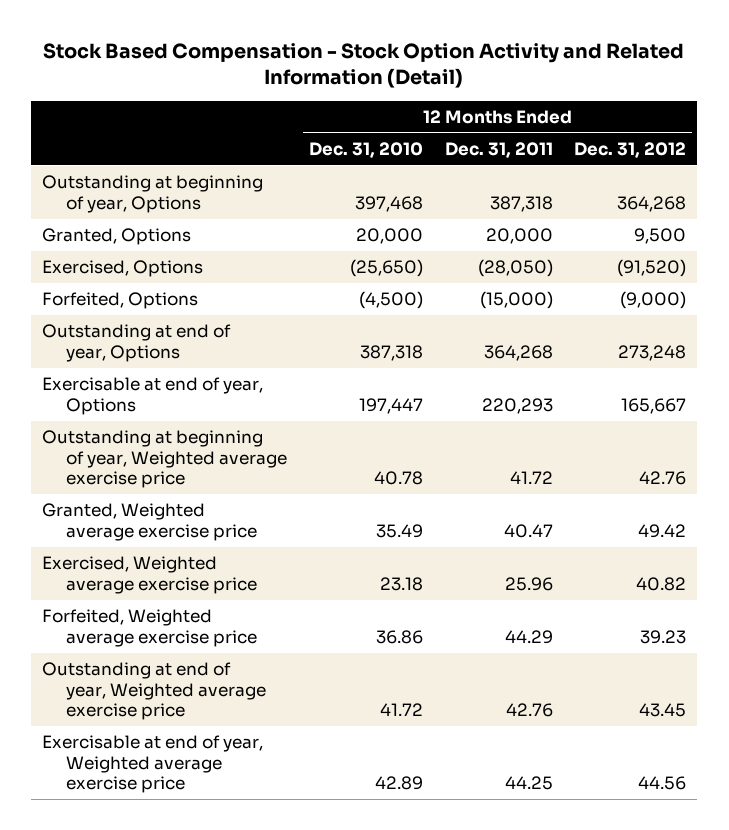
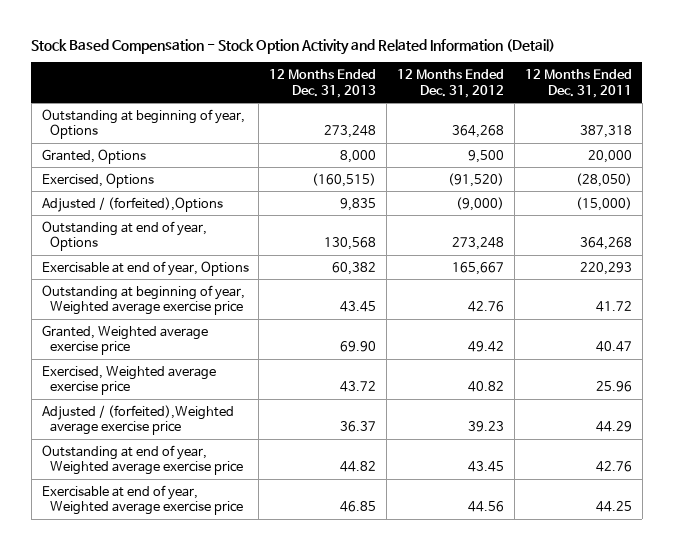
- | 12 Months Ended Dec. 31, 2010 | 12 Months Ended Dec. 31, 2011 | 12 Months Ended Dec. 31, 2012
+ | 12 Months Ended Dec. 31, 2013 | 12 Months Ended Dec. 31, 2012 | 12 Months Ended Dec. 31, 2011
- Forfeited, Options | (4,500) | (15,000) | (9,000)
+ Adjusted / (forfeited),Options | 9,835 | (9,000) | (15,000)
- Forfeited, Weighted average exercise price | 36.86 | 44.29 | 39.23
+ Adjusted / (forfeited),Weighted average exercise price | 36.37 | 39.23 | 44.29

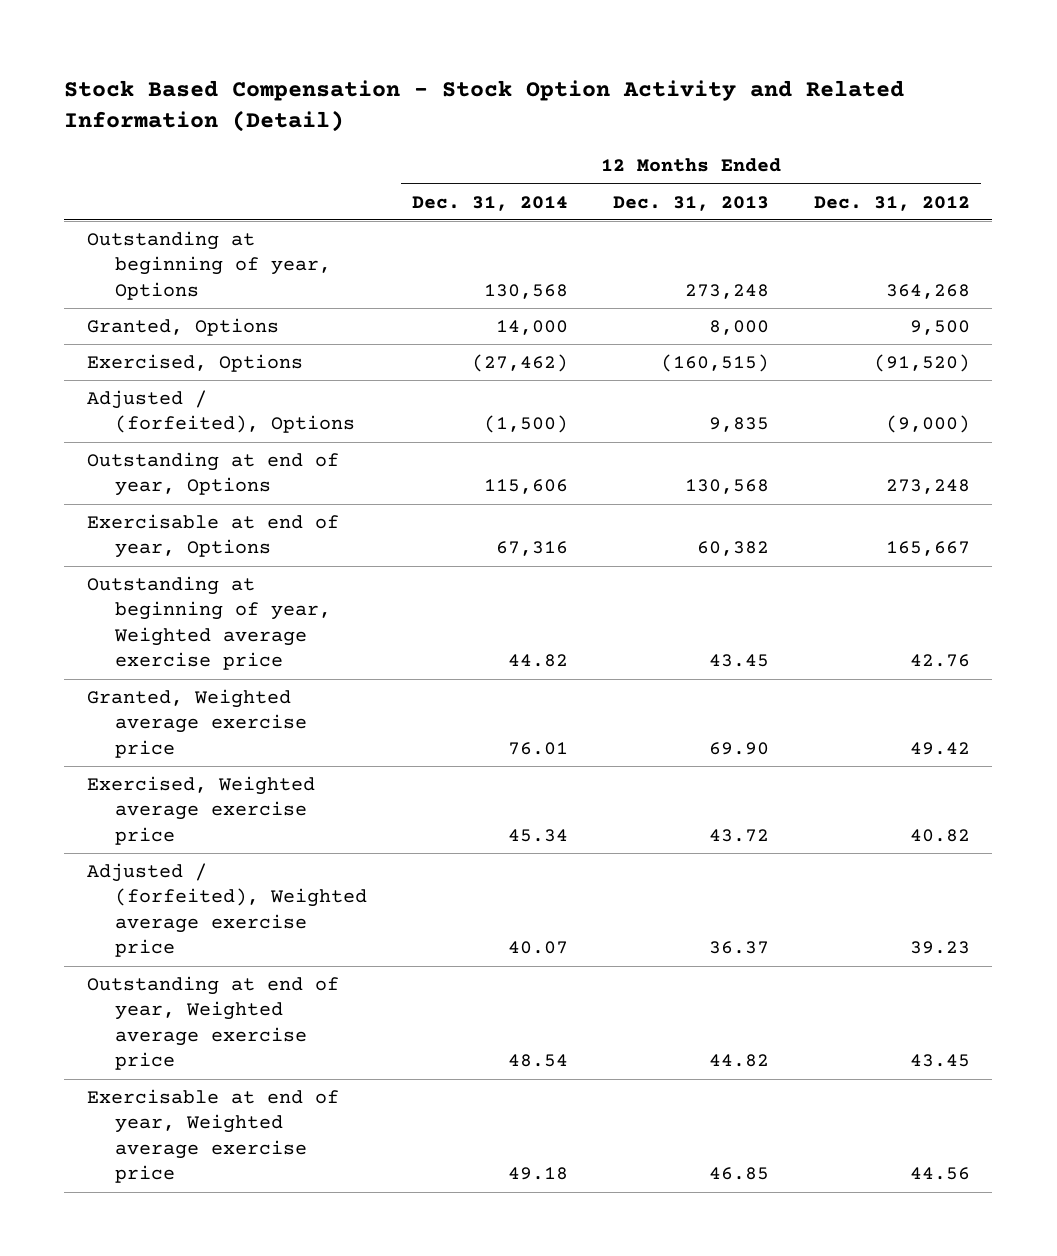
- | 12 Months Ended Dec. 31, 2013 | 12 Months Ended Dec. 31, 2012 | 12 Months Ended Dec. 31, 2011
+ | 12 Months Ended Dec. 31, 2014 | 12 Months Ended Dec. 31, 2013 | 12 Months Ended Dec. 31, 2012
- Adjusted / (forfeited),Options | 9,835 | (9,000) | (15,000)
+ Adjusted / (forfeited), Options | (1,500) | 9,835 | (9,000)
- Adjusted / (forfeited),Weighted average exercise price | 36.37 | 39.23 | 44.29
+ Adjusted / (forfeited), Weighted average exercise price | 40.07 | 36.37 | 39.23

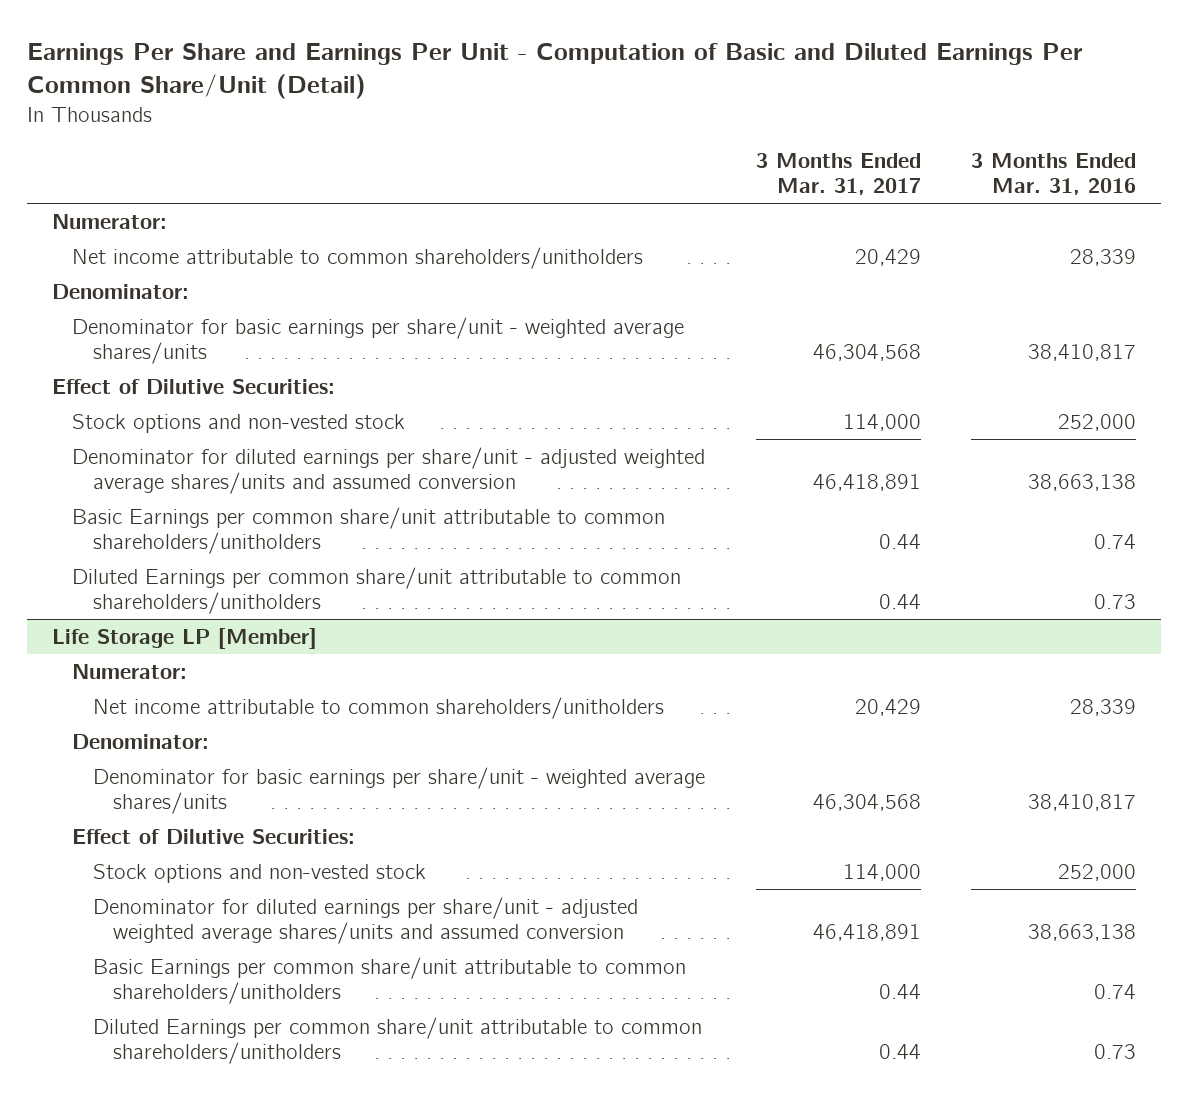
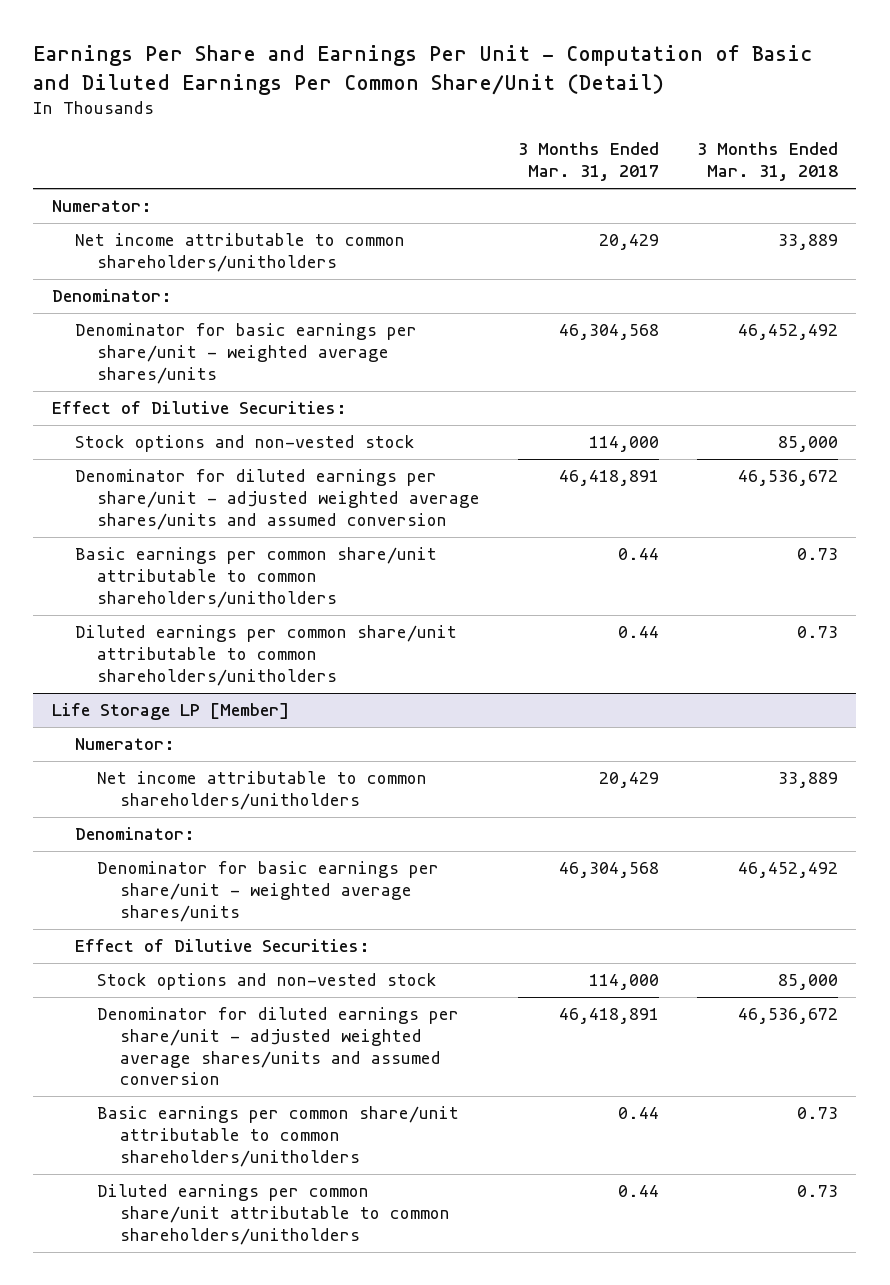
- | 3 Months Ended Mar. 31, 2017 | 3 Months Ended Mar. 31, 2016
+ | 3 Months Ended Mar. 31, 2017 | 3 Months Ended Mar. 31, 2018
- Basic Earnings per common share/unit attributable to common shareholders/unitholders | 0.44 | 0.74
- Diluted Earnings per common share/unit attributable to common shareholders/unitholders | 0.44 | 0.73
+ Basic earnings per common share/unit attributable to common shareholders/unitholders | 0.44 | 0.73
+ Diluted earnings per common share/unit attributable to common shareholders/unitholders | 0.44 | 0.73
@ Life Storage LP [Member]
- Basic Earnings per common share/unit attributable to common shareholders/unitholders | 0.44 | 0.74
- Diluted Earnings per common share/unit attributable to common shareholders/unitholders | 0.44 | 0.73
+ Basic earnings per common share/unit attributable to common shareholders/unitholders | 0.44 | 0.73
+ Diluted earnings per common share/unit attributable to common shareholders/unitholders | 0.44 | 0.73

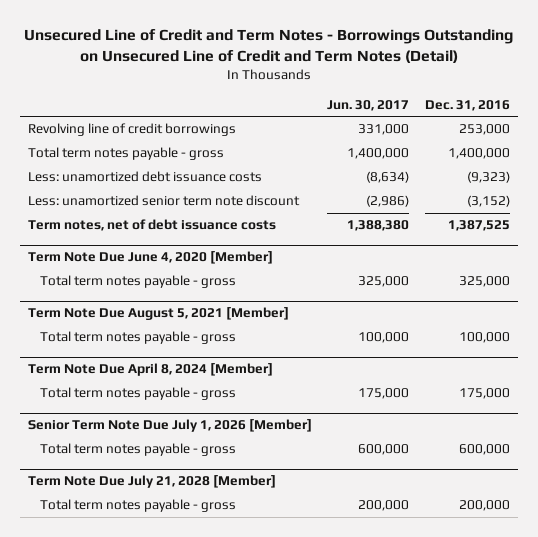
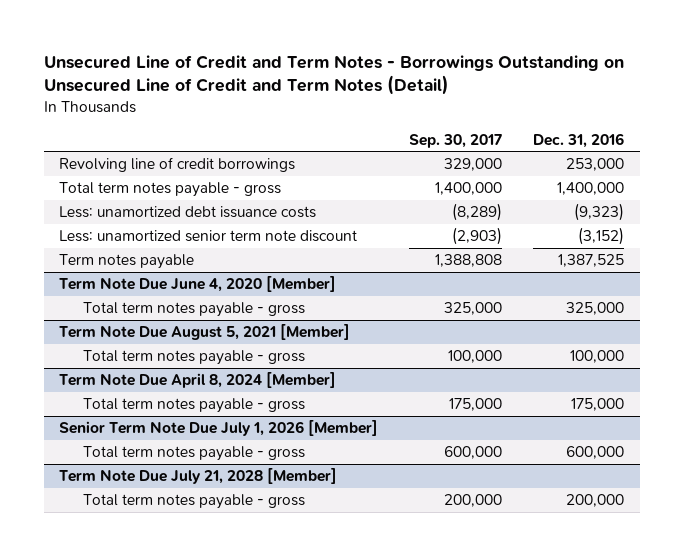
- | Jun. 30, 2017 | Dec. 31, 2016
+ | Sep. 30, 2017 | Dec. 31, 2016
- Term notes, net of debt issuance costs | 1,388,380 | 1,387,525
+ Term notes payable | 1,388,808 | 1,387,525

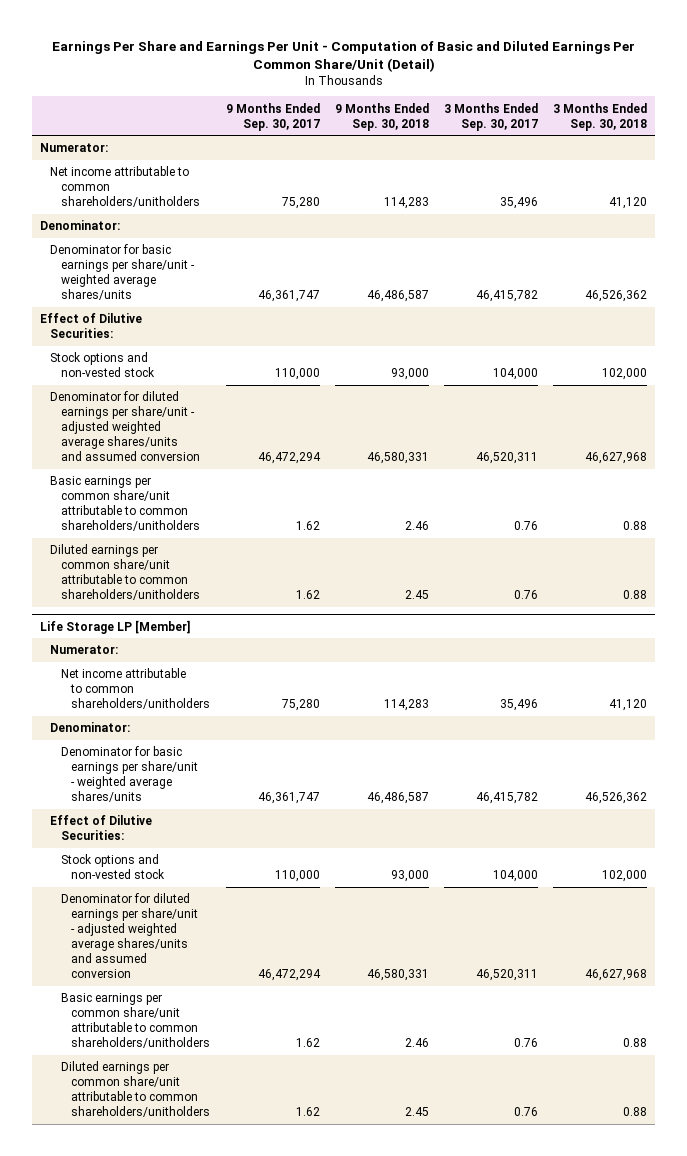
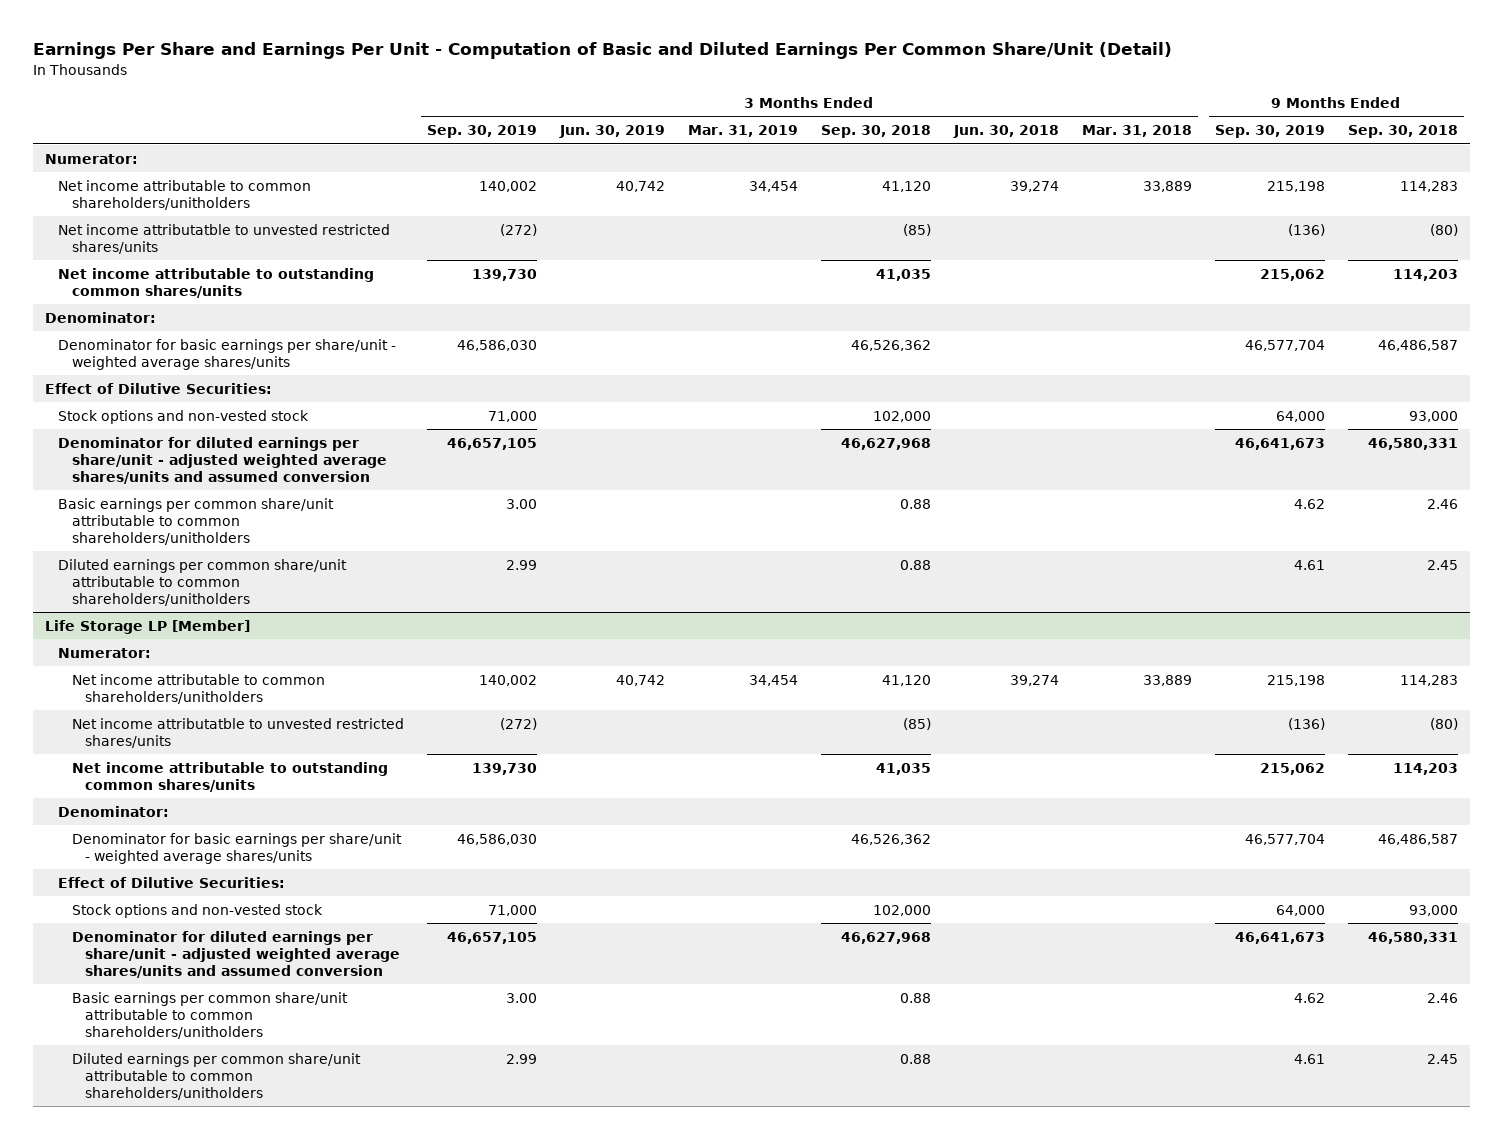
- | 9 Months Ended Sep. 30, 2017 | 9 Months Ended Sep. 30, 2018 | 3 Months Ended Sep. 30, 2017 | 3 Months Ended Sep. 30, 2018
+ | 3 Months Ended Sep. 30, 2019 | 3 Months Ended Jun. 30, 2019 | 3 Months Ended Mar. 31, 2019 | 3 Months Ended Sep. 30, 2018 | 3 Months Ended Jun. 30, 2018 | 3 Months Ended Mar. 31, 2018 | 9 Months Ended Sep. 30, 2019 | 9 Months Ended Sep. 30, 2018
+ Net income attributatble to unvested restricted shares/units | (272) | | | (85) | | | (136) | (80)
+ Net income attributable to outstanding common shares/units | 139,730 | | | 41,035 | | | 215,062 | 114,203
@ Life Storage LP [Member]
+ Net income attributatble to unvested restricted shares/units | (272) | | | (85) | | | (136) | (80)
+ Net income attributable to outstanding common shares/units | 139,730 | | | 41,035 | | | 215,062 | 114,203

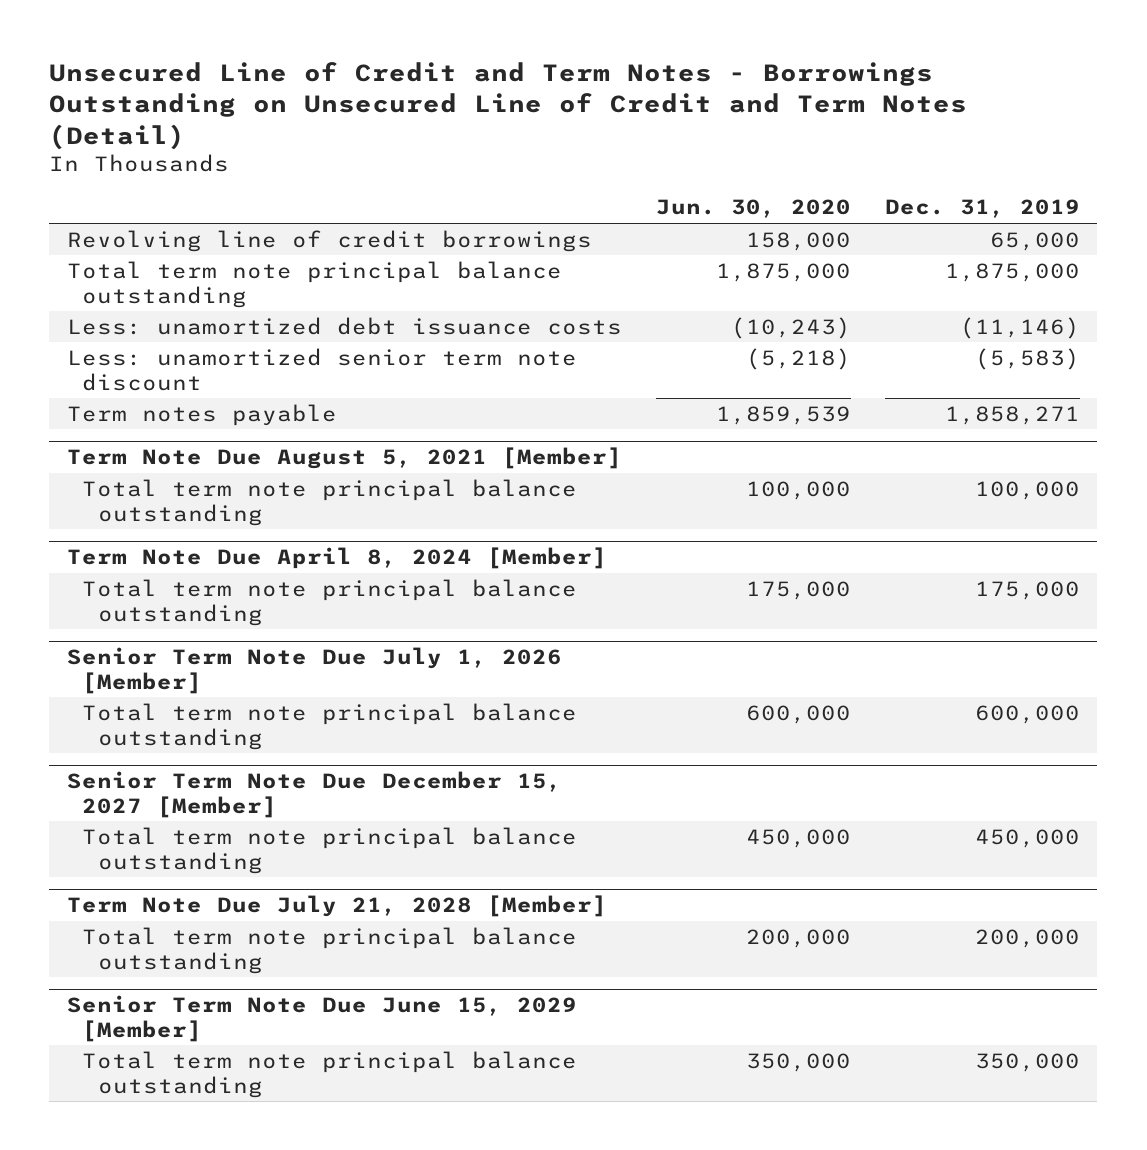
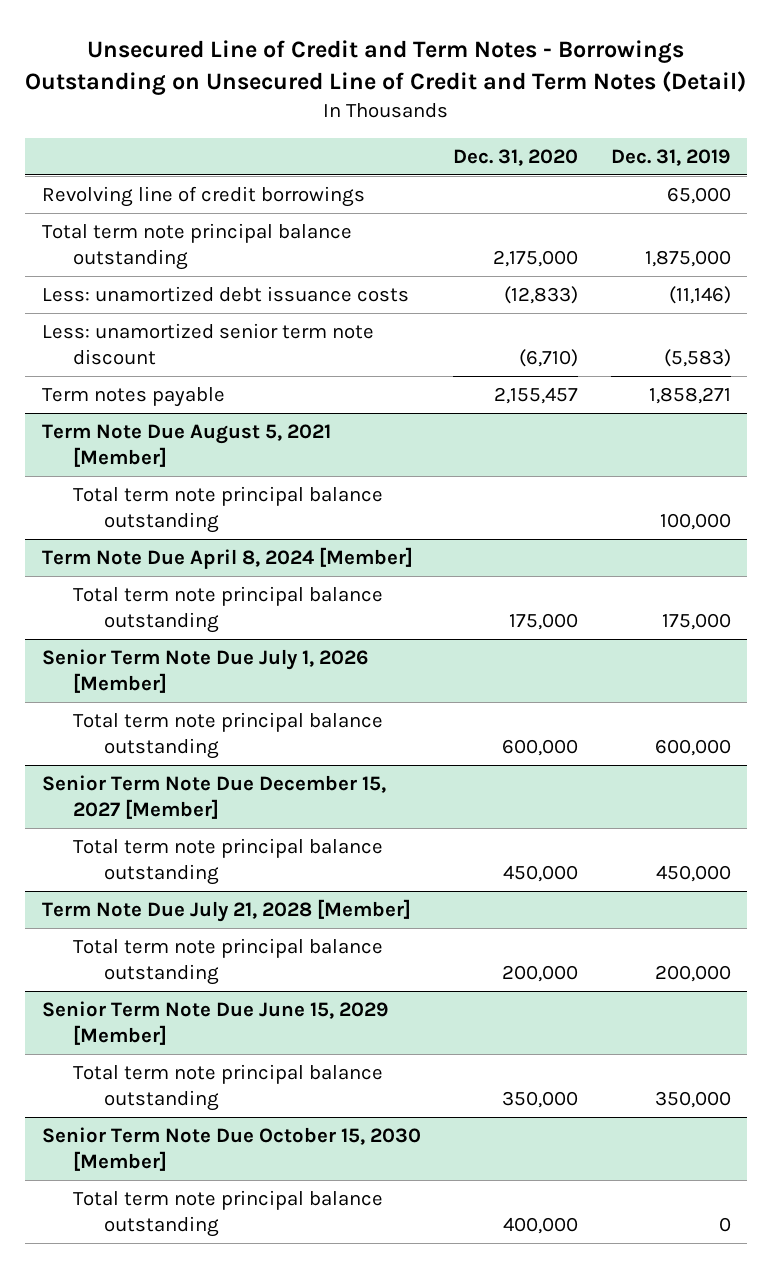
- | Jun. 30, 2020 | Dec. 31, 2019
+ | Dec. 31, 2020 | Dec. 31, 2019
+ Senior Term Note Due October 15, 2030 [Member]
+ Total term note principal balance outstanding | 400,000 | 0

